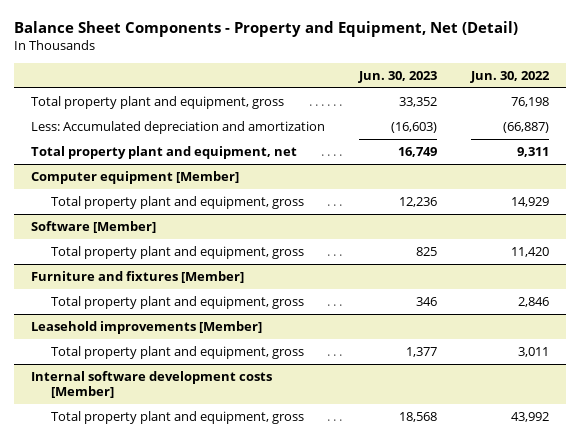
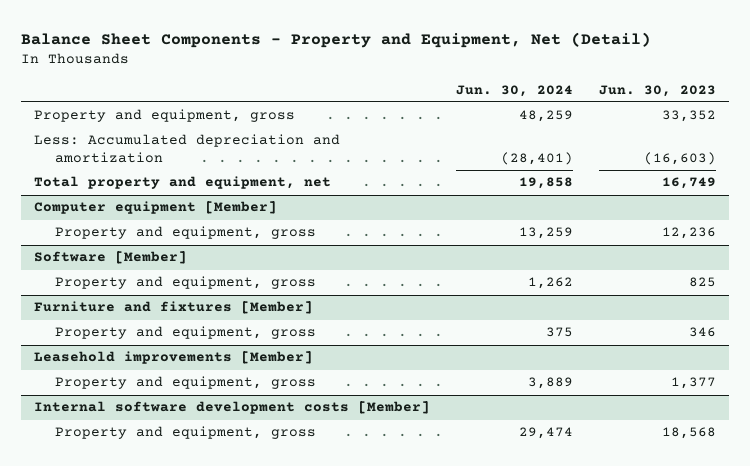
- | Jun. 30, 2023 | Jun. 30, 2022
+ | Jun. 30, 2024 | Jun. 30, 2023
- Total property plant and equipment, gross | 33,352 | 76,198
+ Property and equipment, gross | 48,259 | 33,352
- Total property plant and equipment, net | 16,749 | 9,311
+ Total property and equipment, net | 19,858 | 16,749
@ Computer equipment [Member]
- Total property plant and equipment, gross | 12,236 | 14,929
+ Property and equipment, gross | 13,259 | 12,236
@ Software [Member]
- Total property plant and equipment, gross | 825 | 11,420
+ Property and equipment, gross | 1,262 | 825
@ Furniture and fixtures [Member]
- Total property plant and equipment, gross | 346 | 2,846
+ Property and equipment, gross | 375 | 346
@ Leasehold improvements [Member]
- Total property plant and equipment, gross | 1,377 | 3,011
+ Property and equipment, gross | 3,889 | 1,377
@ Internal software development costs [Member]
- Total property plant and equipment, gross | 18,568 | 43,992
+ Property and equipment, gross | 29,474 | 18,568

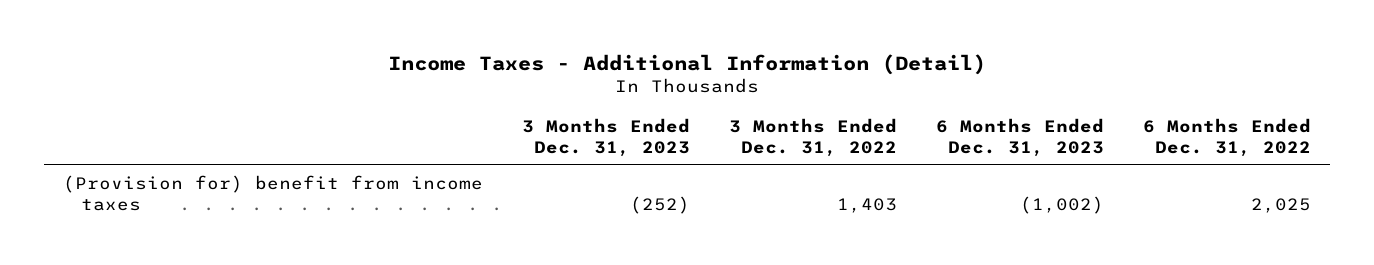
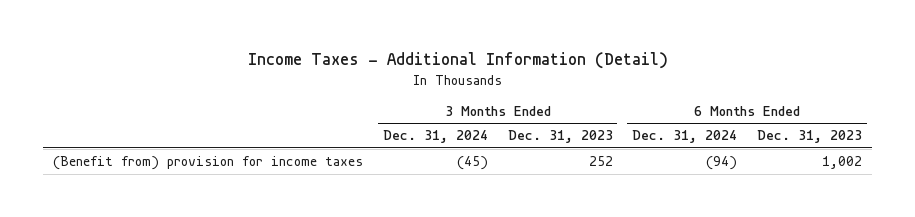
- | 3 Months Ended Dec. 31, 2023 | 3 Months Ended Dec. 31, 2022 | 6 Months Ended Dec. 31, 2023 | 6 Months Ended Dec. 31, 2022
+ | 3 Months Ended Dec. 31, 2024 | 3 Months Ended Dec. 31, 2023 | 6 Months Ended Dec. 31, 2024 | 6 Months Ended Dec. 31, 2023
- (Provision for) benefit from income taxes | (252) | 1,403 | (1,002) | 2,025
+ (Benefit from) provision for income taxes | (45) | 252 | (94) | 1,002

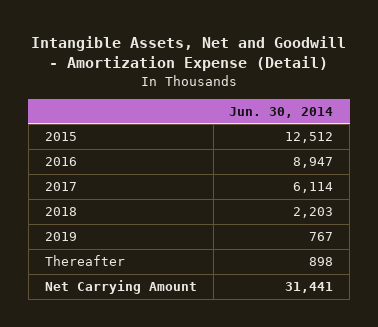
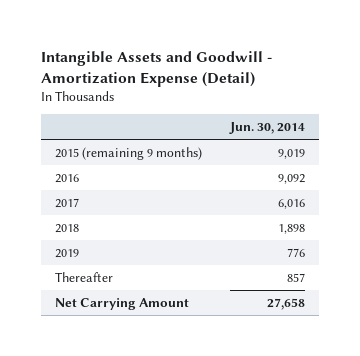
- Intangible Assets, Net and Goodwill - Amortization Expense (Detail)
+ Intangible Assets and Goodwill - Amortization Expense (Detail)
- 2015 | 12,512
- 2016 | 8,947
- 2017 | 6,114
- 2018 | 2,203
- 2019 | 767
- Thereafter | 898
- Net Carrying Amount | 31,441
+ 2015 (remaining 9 months) | 9,019
+ 2016 | 9,092
+ 2017 | 6,016
+ 2018 | 1,898
+ 2019 | 776
+ Thereafter | 857
+ Net Carrying Amount | 27,658

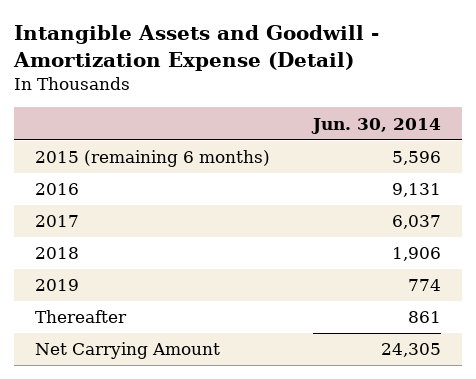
- 2015 (remaining 9 months) | 9,019
- 2016 | 9,092
- 2017 | 6,016
- 2018 | 1,898
- 2019 | 776
- Thereafter | 857
- Net Carrying Amount | 27,658
+ 2015 (remaining 6 months) | 5,596
+ 2016 | 9,131
+ 2017 | 6,037
+ 2018 | 1,906
+ 2019 | 774
+ Thereafter | 861
+ Net Carrying Amount | 24,305

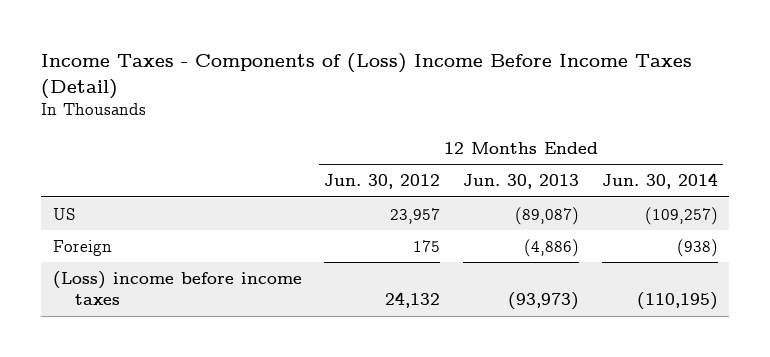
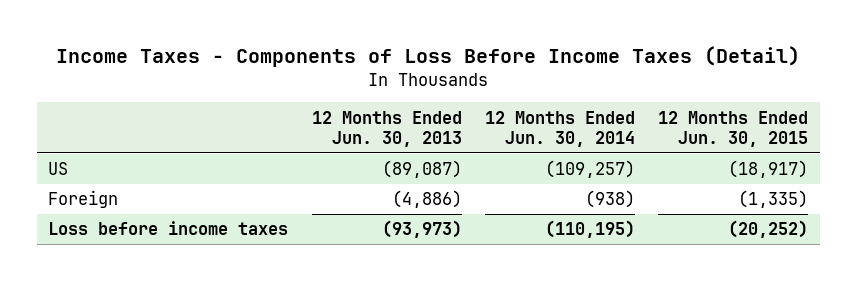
- Income Taxes - Components of (Loss) Income Before Income Taxes (Detail)
+ Income Taxes - Components of Loss Before Income Taxes (Detail)
- | 12 Months Ended Jun. 30, 2012 | 12 Months Ended Jun. 30, 2013 | 12 Months Ended Jun. 30, 2014
+ | 12 Months Ended Jun. 30, 2013 | 12 Months Ended Jun. 30, 2014 | 12 Months Ended Jun. 30, 2015
- (Loss) income before income taxes | 24,132 | (93,973) | (110,195)
+ Loss before income taxes | (93,973) | (110,195) | (20,252)

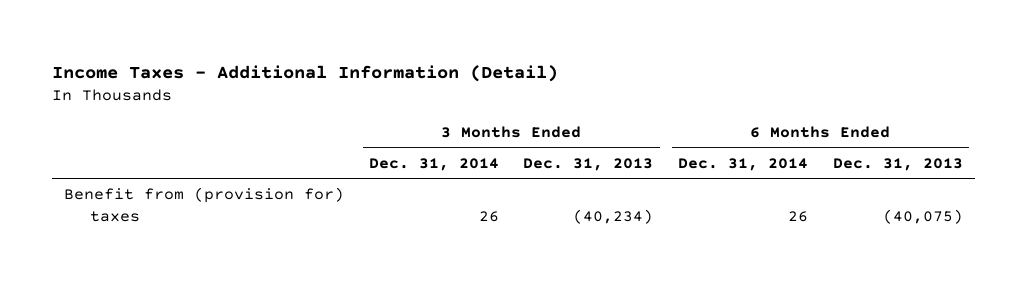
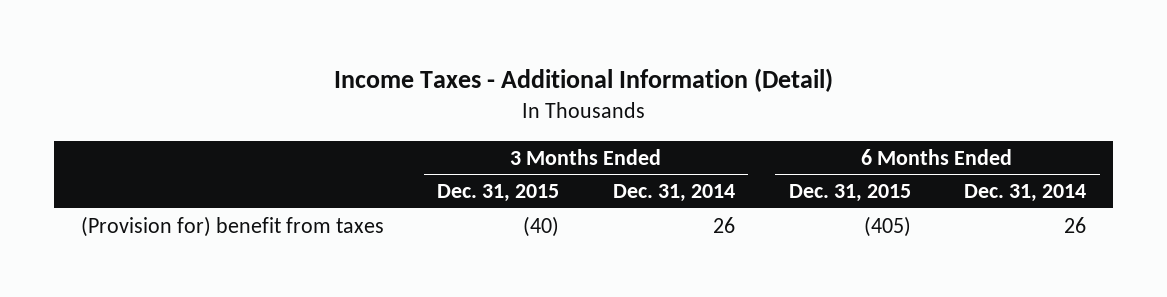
- | 3 Months Ended Dec. 31, 2014 | 3 Months Ended Dec. 31, 2013 | 6 Months Ended Dec. 31, 2014 | 6 Months Ended Dec. 31, 2013
+ | 3 Months Ended Dec. 31, 2015 | 3 Months Ended Dec. 31, 2014 | 6 Months Ended Dec. 31, 2015 | 6 Months Ended Dec. 31, 2014
- Benefit from (provision for) taxes | 26 | (40,234) | 26 | (40,075)
+ (Provision for) benefit from taxes | (40) | 26 | (405) | 26

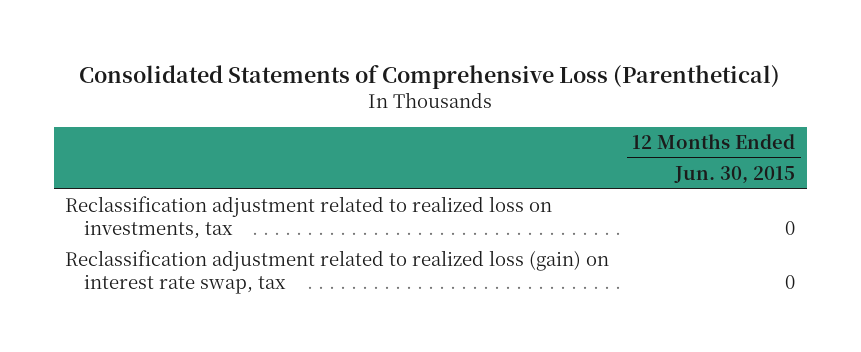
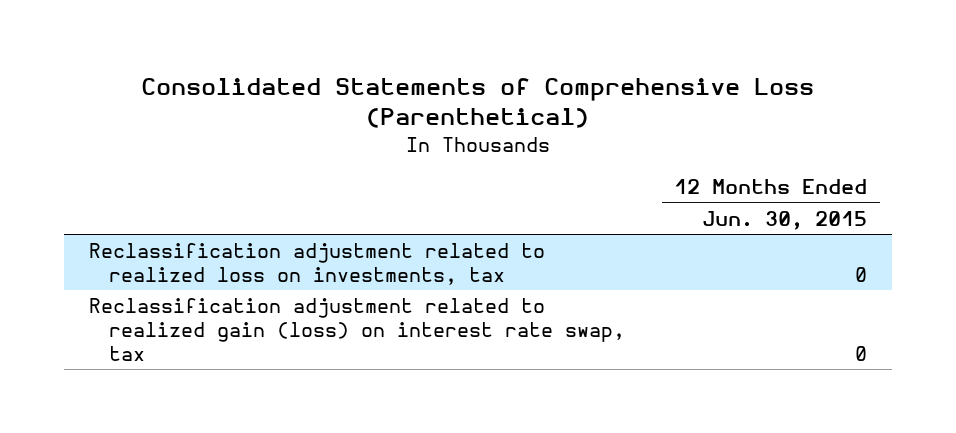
- Reclassification adjustment related to realized loss (gain) on interest rate swap, tax | 0
+ Reclassification adjustment related to realized gain (loss) on interest rate swap, tax | 0

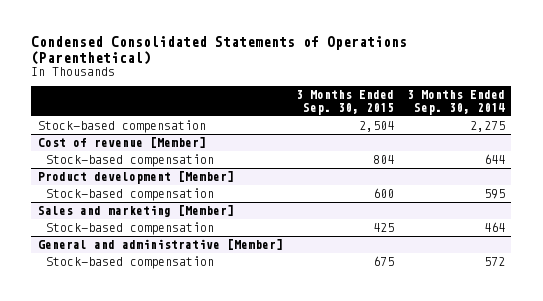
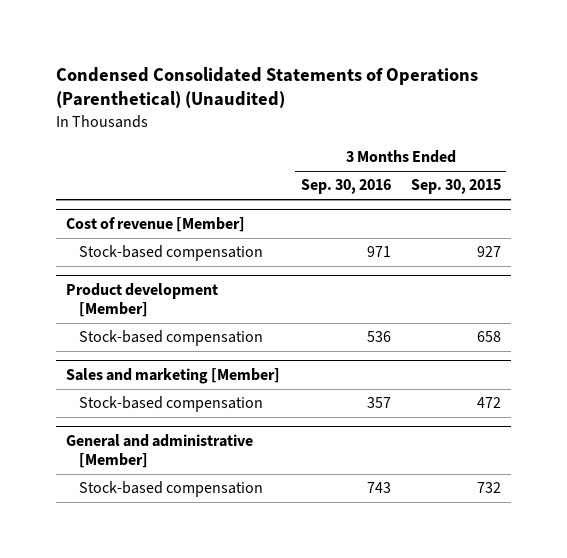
- Condensed Consolidated Statements of Operations (Parenthetical)
+ Condensed Consolidated Statements of Operations (Parenthetical) (Unaudited)
- | 3 Months Ended Sep. 30, 2015 | 3 Months Ended Sep. 30, 2014
+ | 3 Months Ended Sep. 30, 2016 | 3 Months Ended Sep. 30, 2015
- Stock-based compensation | 2,504 | 2,275
@ Cost of revenue [Member]
- Stock-based compensation | 804 | 644
+ Stock-based compensation | 971 | 927
@ Product development [Member]
- Stock-based compensation | 600 | 595
+ Stock-based compensation | 536 | 658
@ Sales and marketing [Member]
- Stock-based compensation | 425 | 464
+ Stock-based compensation | 357 | 472
@ General and administrative [Member]
- Stock-based compensation | 675 | 572
+ Stock-based compensation | 743 | 732

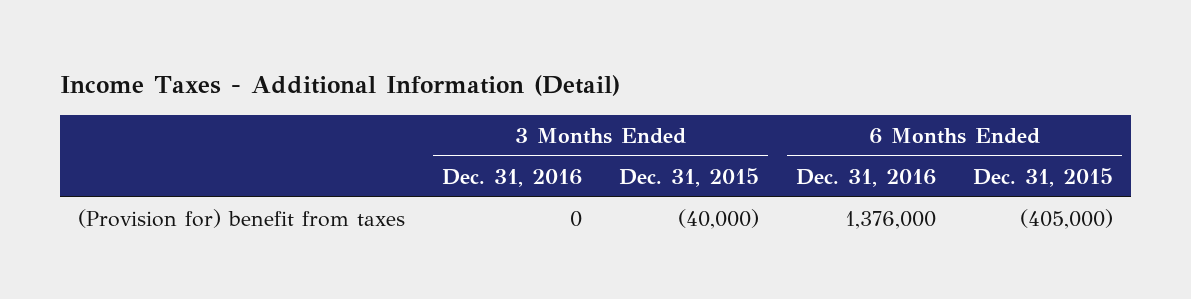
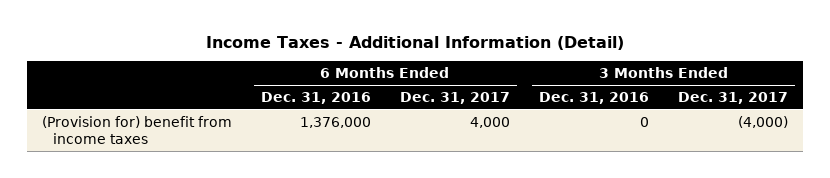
- | 3 Months Ended Dec. 31, 2016 | 3 Months Ended Dec. 31, 2015 | 6 Months Ended Dec. 31, 2016 | 6 Months Ended Dec. 31, 2015
+ | 6 Months Ended Dec. 31, 2016 | 6 Months Ended Dec. 31, 2017 | 3 Months Ended Dec. 31, 2016 | 3 Months Ended Dec. 31, 2017
- (Provision for) benefit from taxes | 0 | (40,000) | 1,376,000 | (405,000)
+ (Provision for) benefit from income taxes | 1,376,000 | 4,000 | 0 | (4,000)

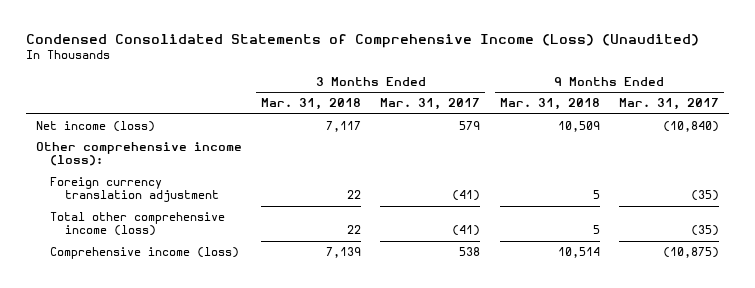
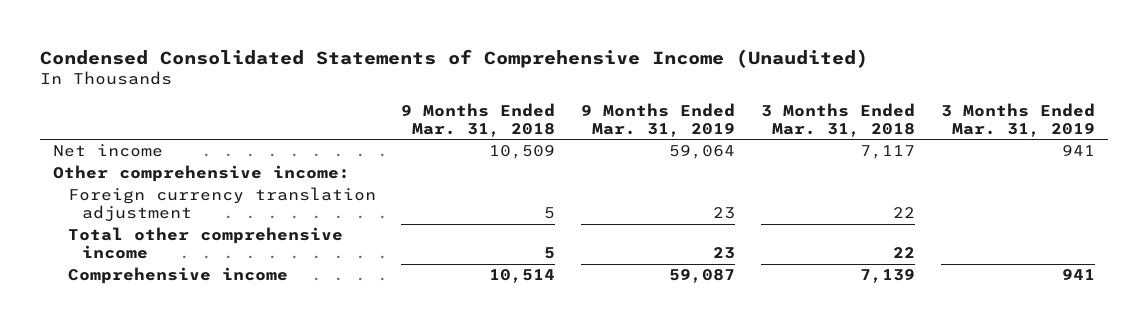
- Condensed Consolidated Statements of Comprehensive Income (Loss) (Unaudited)
+ Condensed Consolidated Statements of Comprehensive Income (Unaudited)
- | 3 Months Ended Mar. 31, 2018 | 3 Months Ended Mar. 31, 2017 | 9 Months Ended Mar. 31, 2018 | 9 Months Ended Mar. 31, 2017
+ | 9 Months Ended Mar. 31, 2018 | 9 Months Ended Mar. 31, 2019 | 3 Months Ended Mar. 31, 2018 | 3 Months Ended Mar. 31, 2019
- Net income (loss) | 7,117 | 579 | 10,509 | (10,840)
- Other comprehensive income (loss):
+ Net income | 10,509 | 59,064 | 7,117 | 941
+ Other comprehensive income:
- Total other comprehensive income (loss) | 22 | (41) | 5 | (35)
- Comprehensive income (loss) | 7,139 | 538 | 10,514 | (10,875)
+ Total other comprehensive income | 5 | 23 | 22 |
+ Comprehensive income | 10,514 | 59,087 | 7,139 | 941

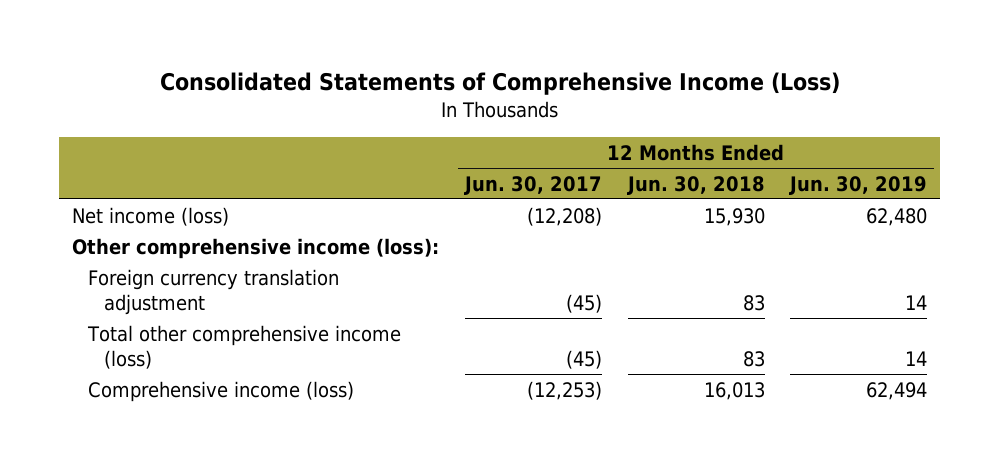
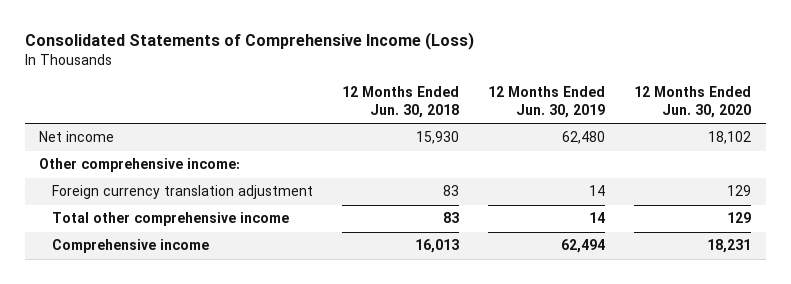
- | 12 Months Ended Jun. 30, 2017 | 12 Months Ended Jun. 30, 2018 | 12 Months Ended Jun. 30, 2019
+ | 12 Months Ended Jun. 30, 2018 | 12 Months Ended Jun. 30, 2019 | 12 Months Ended Jun. 30, 2020
- Net income (loss) | (12,208) | 15,930 | 62,480
- Other comprehensive income (loss):
+ Net income | 15,930 | 62,480 | 18,102
+ Other comprehensive income:
- Total other comprehensive income (loss) | (45) | 83 | 14
- Comprehensive income (loss) | (12,253) | 16,013 | 62,494
+ Total other comprehensive income | 83 | 14 | 129
+ Comprehensive income | 16,013 | 62,494 | 18,231

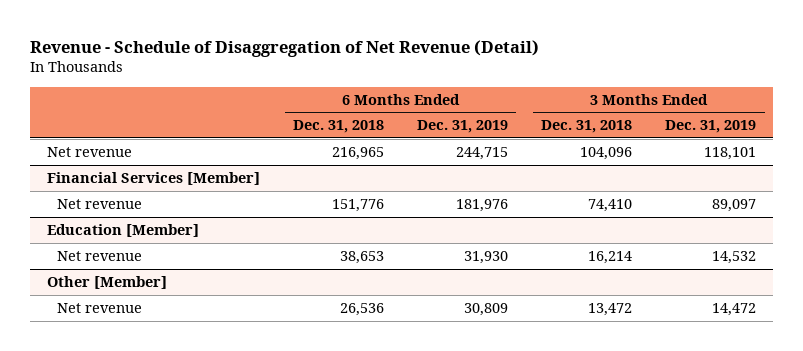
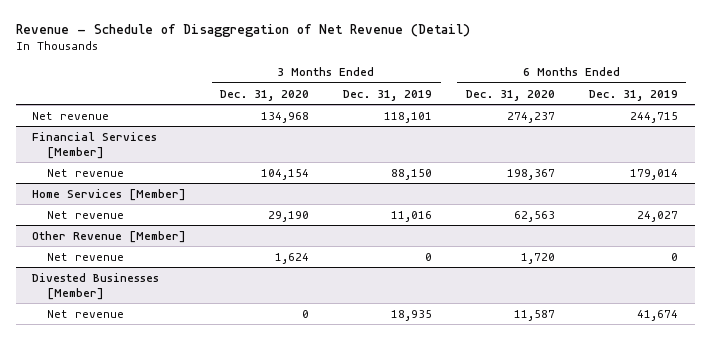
- | 6 Months Ended Dec. 31, 2018 | 6 Months Ended Dec. 31, 2019 | 3 Months Ended Dec. 31, 2018 | 3 Months Ended Dec. 31, 2019
+ | 3 Months Ended Dec. 31, 2020 | 3 Months Ended Dec. 31, 2019 | 6 Months Ended Dec. 31, 2020 | 6 Months Ended Dec. 31, 2019
@ Financial Services [Member]
- Net revenue | 151,776 | 181,976 | 74,410 | 89,097
- Education [Member]
- Net revenue | 38,653 | 31,930 | 16,214 | 14,532
- Other [Member]
- Net revenue | 26,536 | 30,809 | 13,472 | 14,472
@ Financial Services [Member]
+ Net revenue | 104,154 | 88,150 | 198,367 | 179,014
+ Home Services [Member]
+ Net revenue | 29,190 | 11,016 | 62,563 | 24,027
+ Other Revenue [Member]
+ Net revenue | 1,624 | 0 | 1,720 | 0
+ Divested Businesses [Member]
+ Net revenue | 0 | 18,935 | 11,587 | 41,674

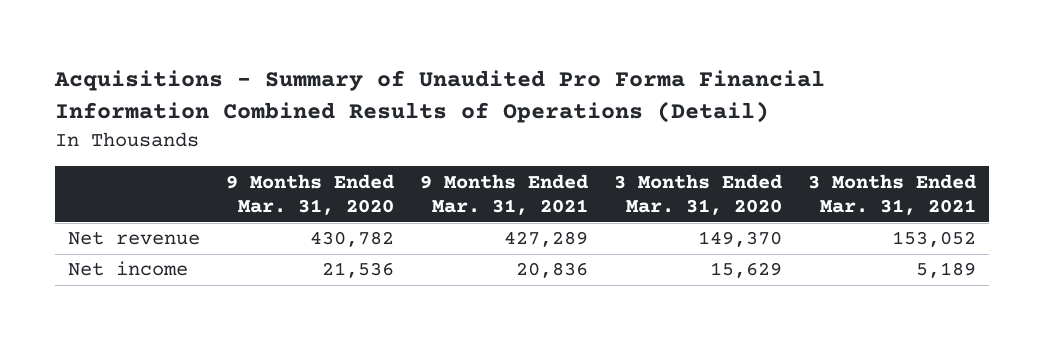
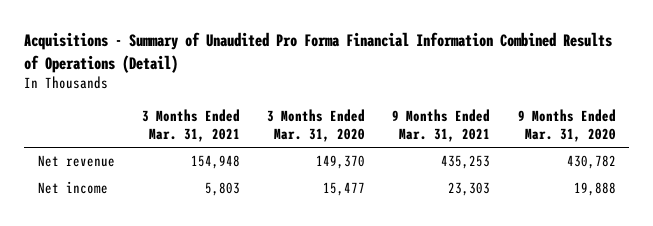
- | 9 Months Ended Mar. 31, 2020 | 9 Months Ended Mar. 31, 2021 | 3 Months Ended Mar. 31, 2020 | 3 Months Ended Mar. 31, 2021
+ | 3 Months Ended Mar. 31, 2021 | 3 Months Ended Mar. 31, 2020 | 9 Months Ended Mar. 31, 2021 | 9 Months Ended Mar. 31, 2020
- Net revenue | 430,782 | 427,289 | 149,370 | 153,052
- Net income | 21,536 | 20,836 | 15,629 | 5,189
+ Net revenue | 154,948 | 149,370 | 435,253 | 430,782
+ Net income | 5,803 | 15,477 | 23,303 | 19,888

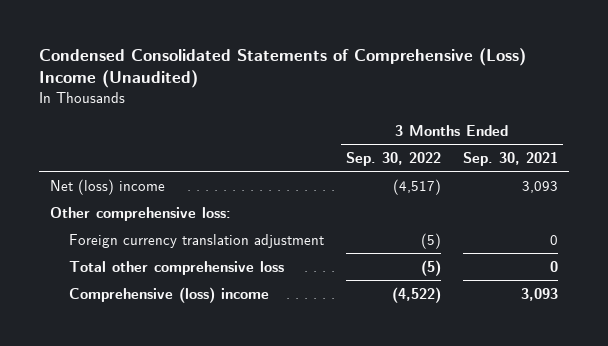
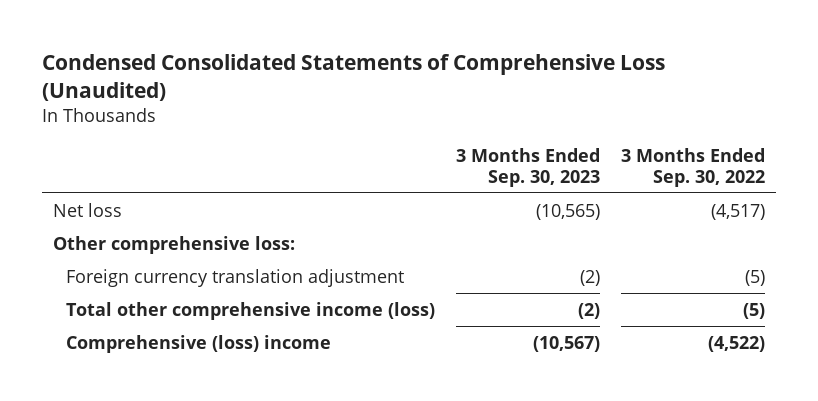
- Condensed Consolidated Statements of Comprehensive (Loss) Income (Unaudited)
+ Condensed Consolidated Statements of Comprehensive Loss (Unaudited)
- | 3 Months Ended Sep. 30, 2022 | 3 Months Ended Sep. 30, 2021
+ | 3 Months Ended Sep. 30, 2023 | 3 Months Ended Sep. 30, 2022
- Net (loss) income | (4,517) | 3,093
+ Net loss | (10,565) | (4,517)
- Total other comprehensive loss | (5) | 0
+ Total other comprehensive income (loss) | (2) | (5)

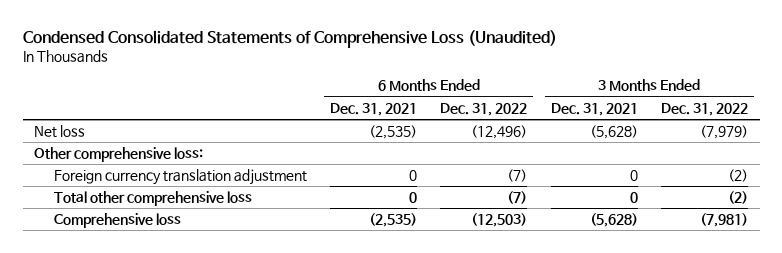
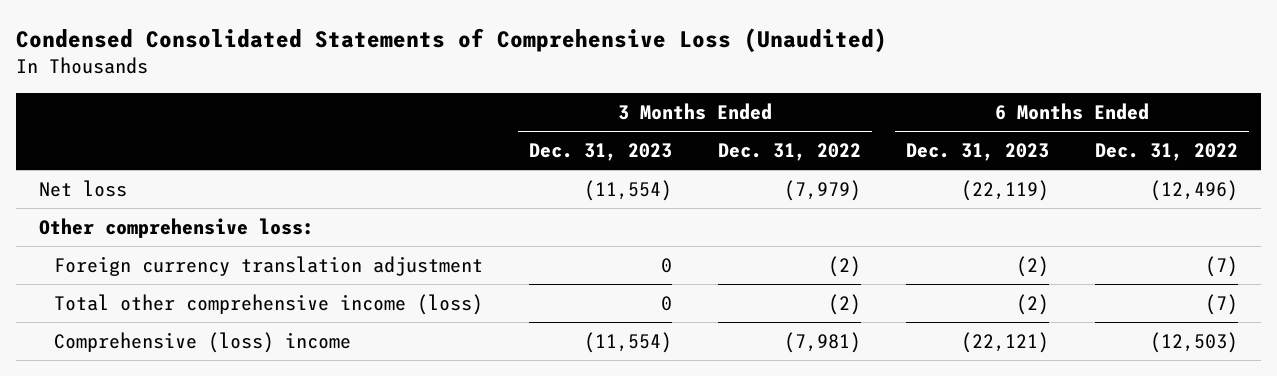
- | 6 Months Ended Dec. 31, 2021 | 6 Months Ended Dec. 31, 2022 | 3 Months Ended Dec. 31, 2021 | 3 Months Ended Dec. 31, 2022
+ | 3 Months Ended Dec. 31, 2023 | 3 Months Ended Dec. 31, 2022 | 6 Months Ended Dec. 31, 2023 | 6 Months Ended Dec. 31, 2022
- Total other comprehensive loss | 0 | (7) | 0 | (2)
- Comprehensive loss | (2,535) | (12,503) | (5,628) | (7,981)
+ Total other comprehensive income (loss) | 0 | (2) | (2) | (7)
+ Comprehensive (loss) income | (11,554) | (7,981) | (22,121) | (12,503)

